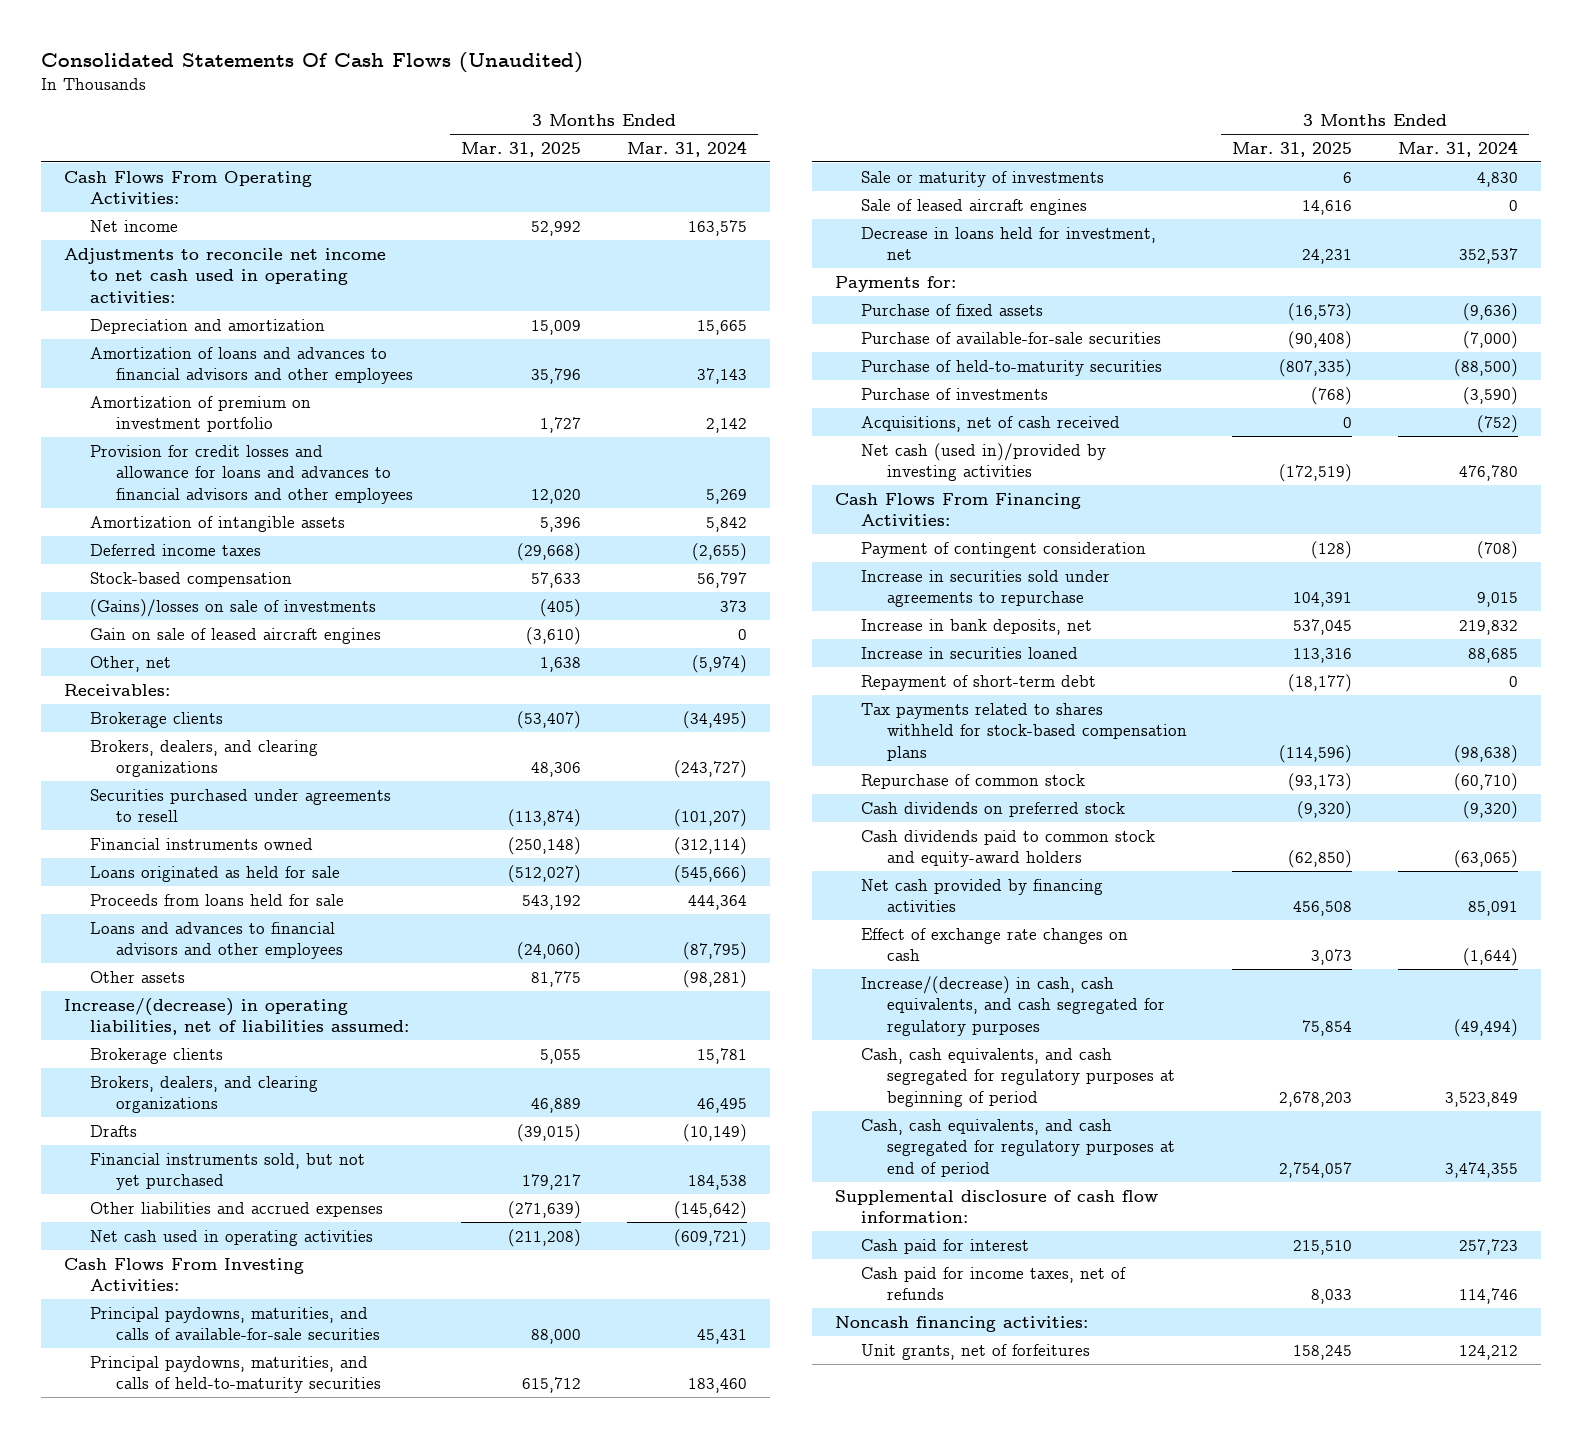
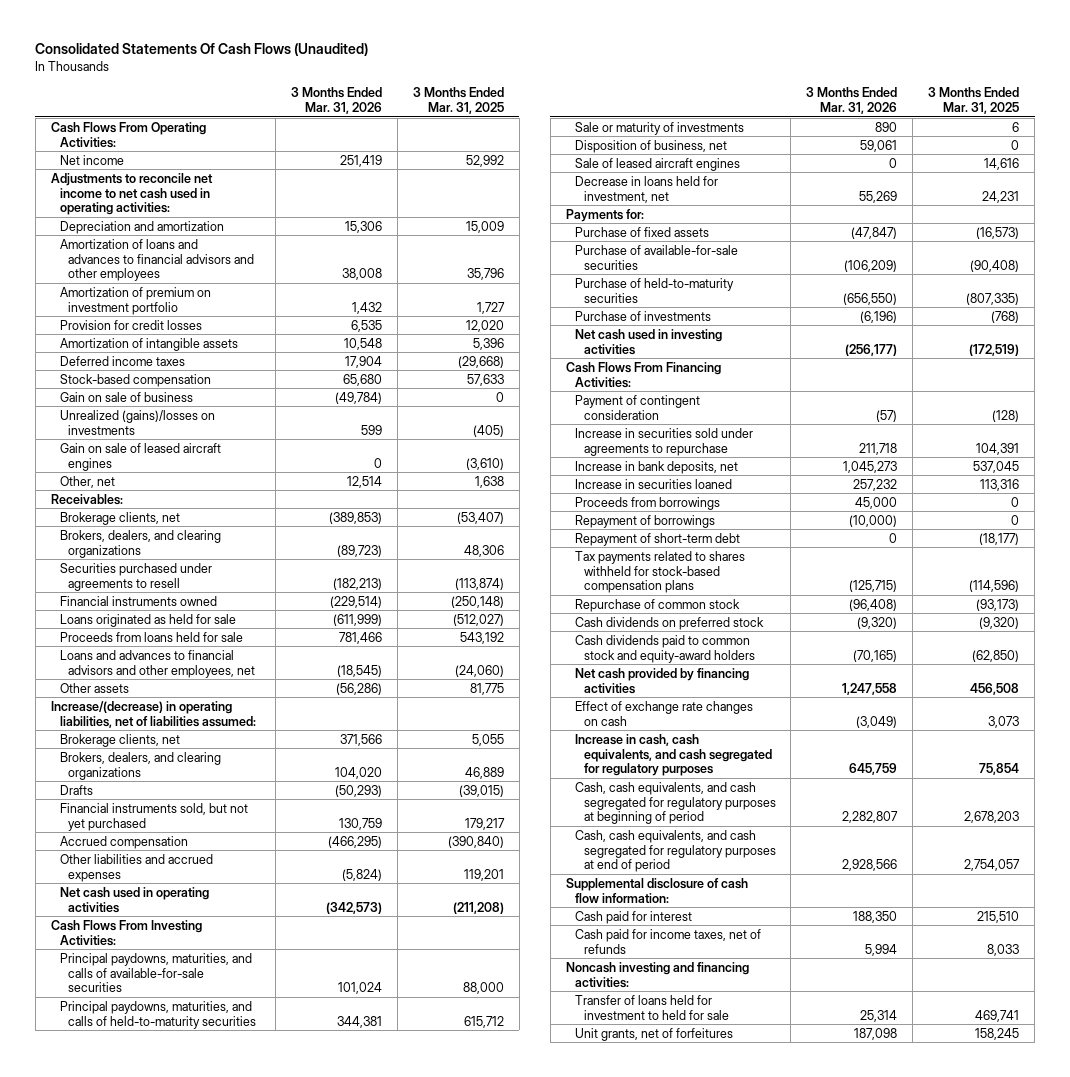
- | 3 Months Ended Mar. 31, 2025 | 3 Months Ended Mar. 31, 2024
+ | 3 Months Ended Mar. 31, 2026 | 3 Months Ended Mar. 31, 2025
- Provision for credit losses and allowance for loans and advances to financial advisors and other employees | 12,020 | 5,269
+ Provision for credit losses | 6,535 | 12,020
- (Gains)/losses on sale of investments | (405) | 373
+ Gain on sale of business | (49,784) | 0
+ Unrealized (gains)/losses on investments | 599 | (405)
- Brokerage clients | (53,407) | (34,495)
+ Brokerage clients, net | (389,853) | (53,407)
- Loans and advances to financial advisors and other employees | (24,060) | (87,795)
+ Loans and advances to financial advisors and other employees, net | (18,545) | (24,060)
- Brokerage clients | 5,055 | 15,781
+ Brokerage clients, net | 371,566 | 5,055
- Other liabilities and accrued expenses | (271,639) | (145,642)
+ Accrued compensation | (466,295) | (390,840)
+ Other liabilities and accrued expenses | (5,824) | 119,201
+ Disposition of business, net | 59,061 | 0
- Acquisitions, net of cash received | 0 | (752)
- Net cash (used in)/provided by investing activities | (172,519) | 476,780
+ Net cash used in investing activities | (256,177) | (172,519)
+ Proceeds from borrowings | 45,000 | 0
+ Repayment of borrowings | (10,000) | 0
- Increase/(decrease) in cash, cash equivalents, and cash segregated for regulatory purposes | 75,854 | (49,494)
+ Increase in cash, cash equivalents, and cash segregated for regulatory purposes | 645,759 | 75,854
- Noncash financing activities:
+ Noncash investing and financing activities:
+ Transfer of loans held for investment to held for sale | 25,314 | 469,741

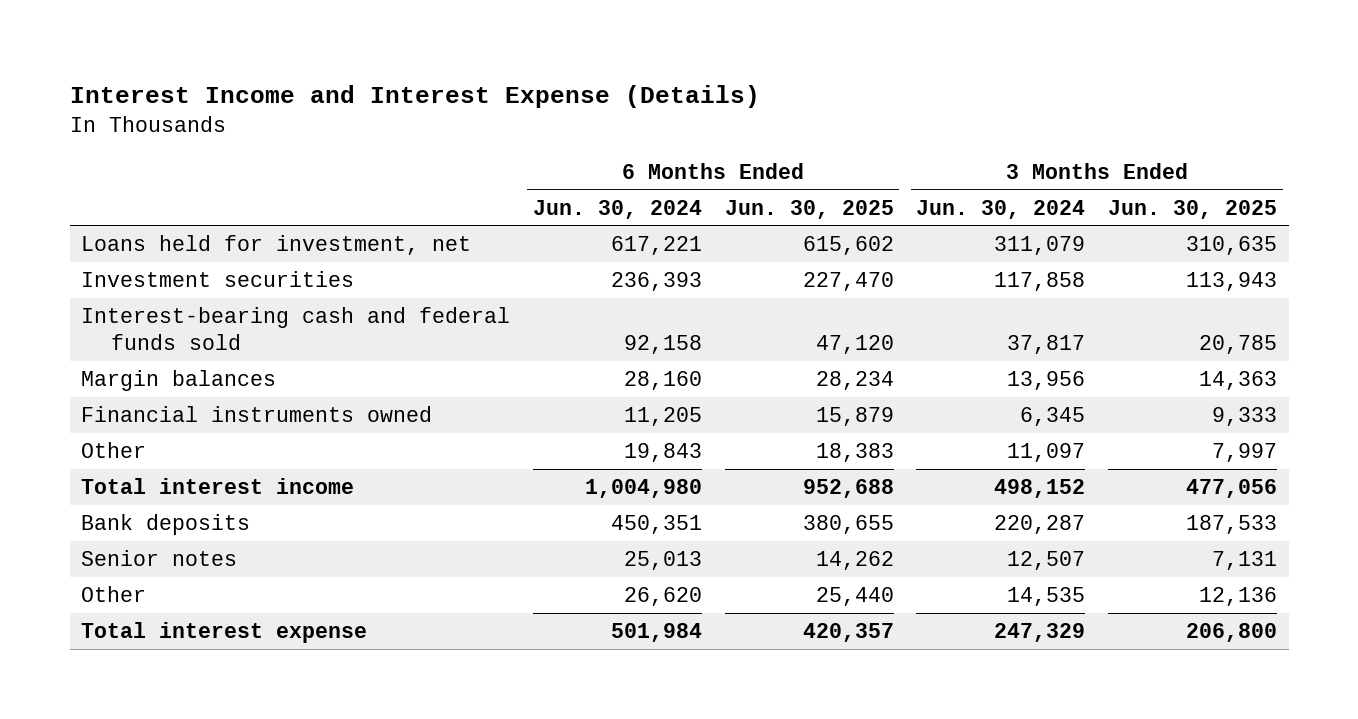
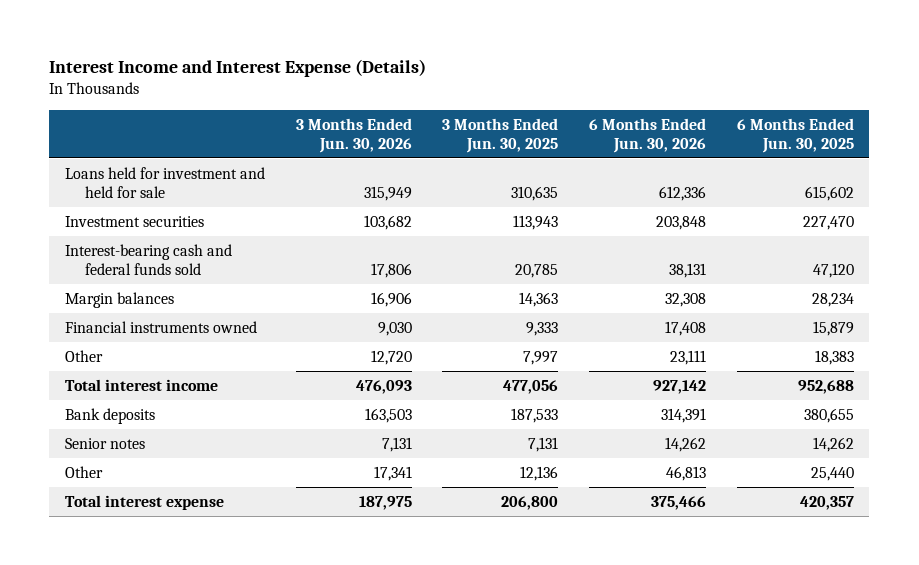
- | 6 Months Ended Jun. 30, 2024 | 6 Months Ended Jun. 30, 2025 | 3 Months Ended Jun. 30, 2024 | 3 Months Ended Jun. 30, 2025
+ | 3 Months Ended Jun. 30, 2026 | 3 Months Ended Jun. 30, 2025 | 6 Months Ended Jun. 30, 2026 | 6 Months Ended Jun. 30, 2025
- Loans held for investment, net | 617,221 | 615,602 | 311,079 | 310,635
+ Loans held for investment and held for sale | 315,949 | 310,635 | 612,336 | 615,602

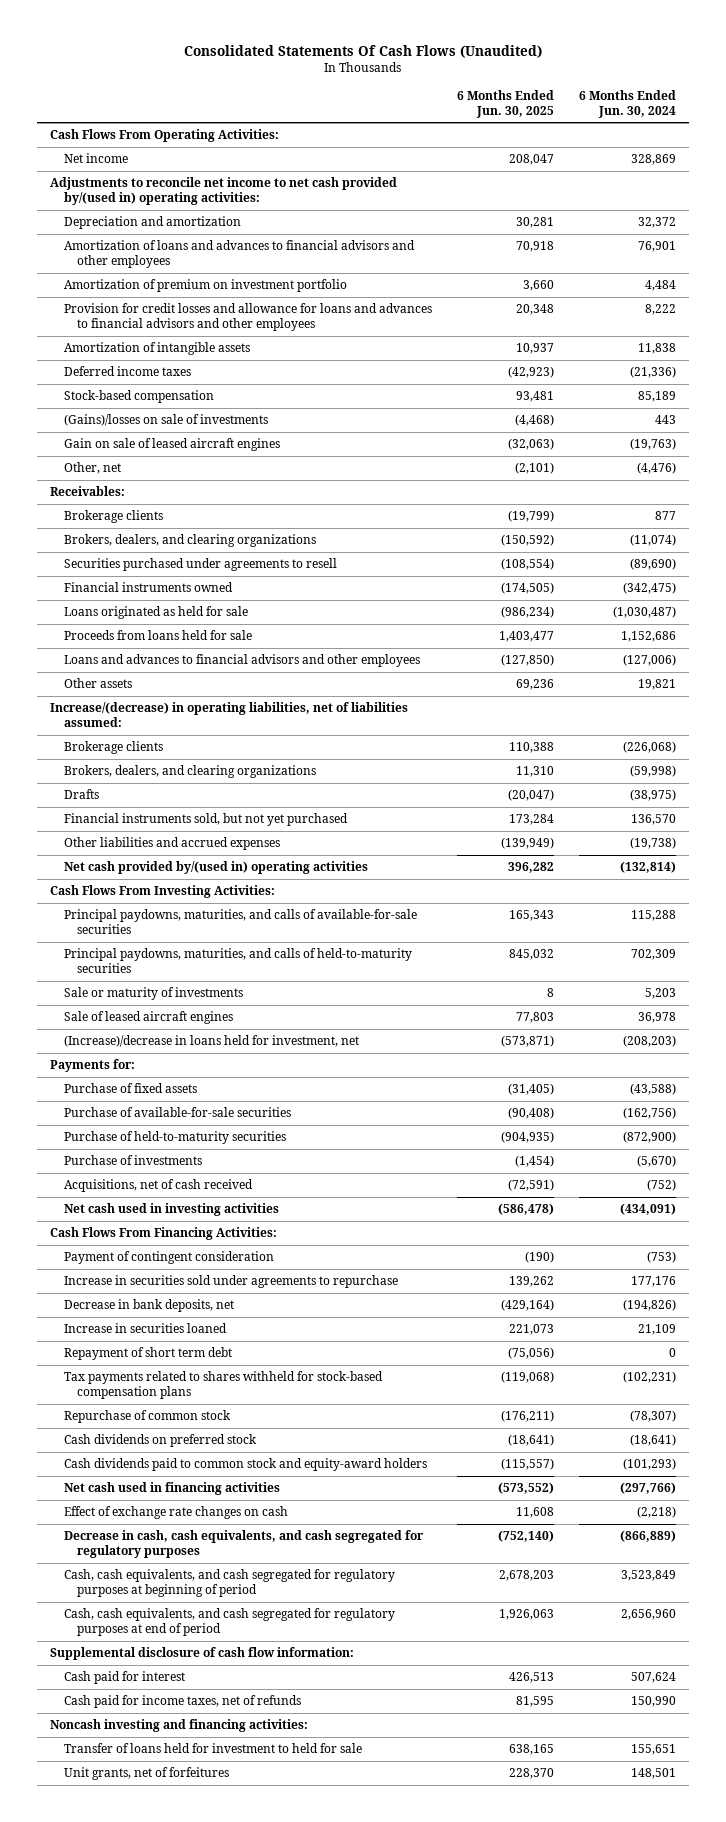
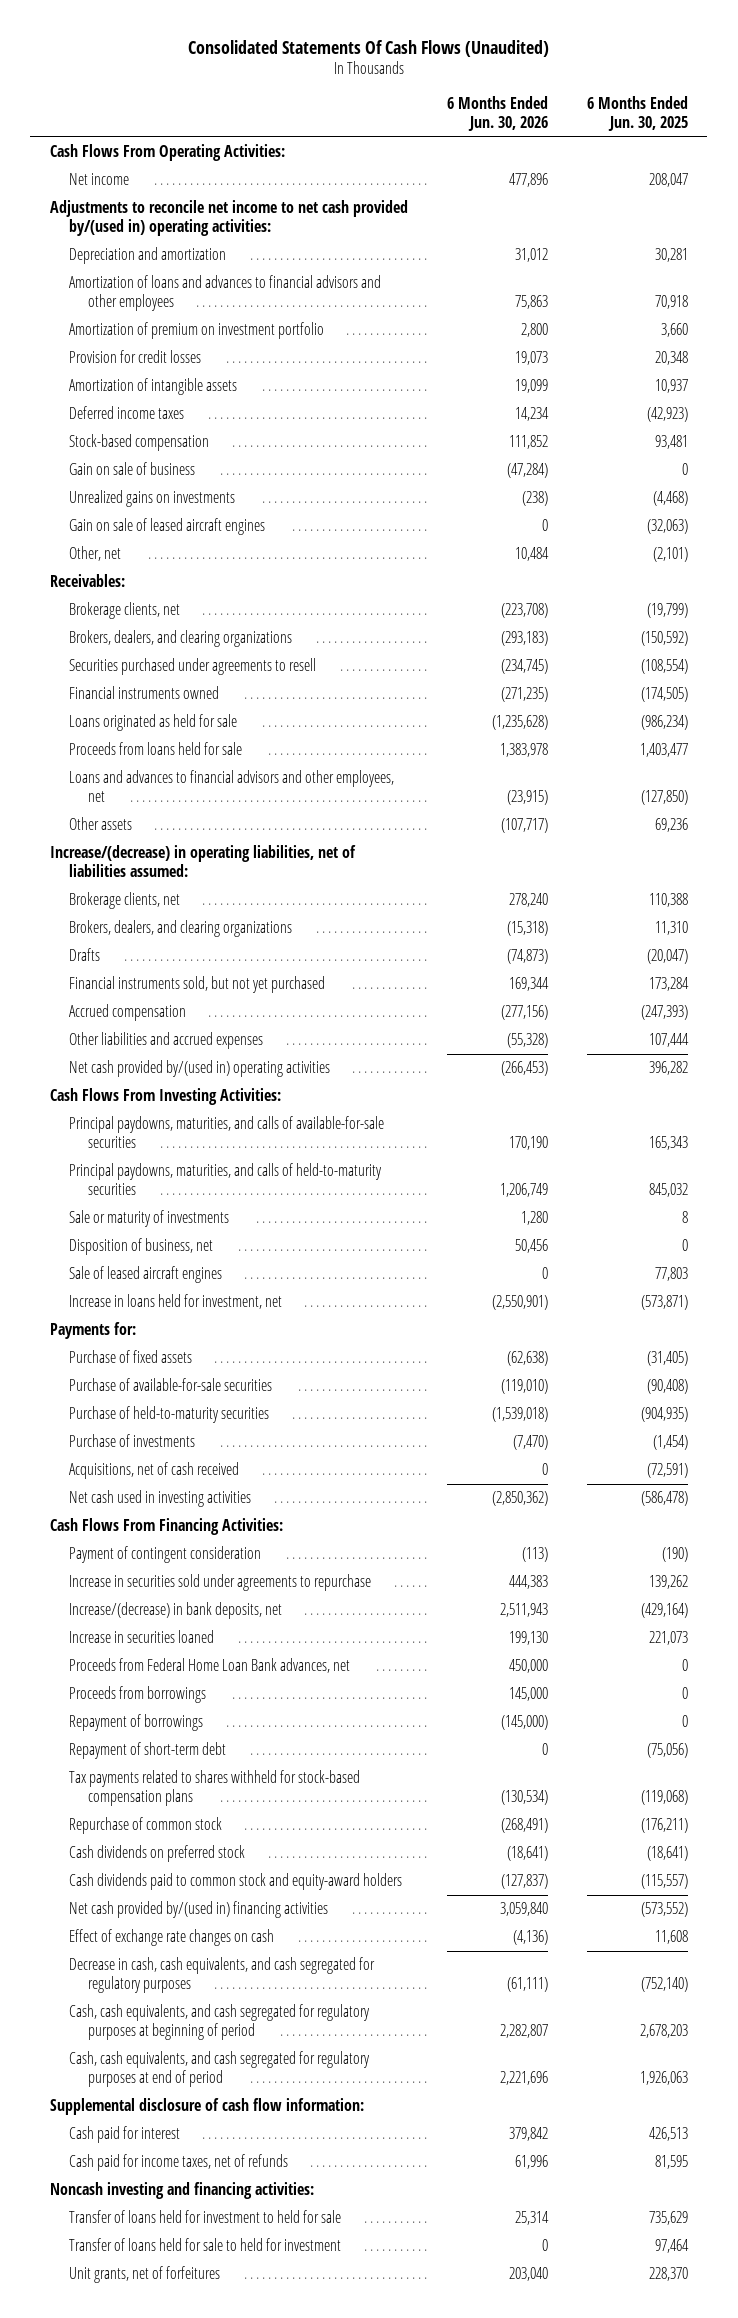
- | 6 Months Ended Jun. 30, 2025 | 6 Months Ended Jun. 30, 2024
+ | 6 Months Ended Jun. 30, 2026 | 6 Months Ended Jun. 30, 2025
- Provision for credit losses and allowance for loans and advances to financial advisors and other employees | 20,348 | 8,222
+ Provision for credit losses | 19,073 | 20,348
- (Gains)/losses on sale of investments | (4,468) | 443
+ Gain on sale of business | (47,284) | 0
+ Unrealized gains on investments | (238) | (4,468)
- Brokerage clients | (19,799) | 877
+ Brokerage clients, net | (223,708) | (19,799)
- Loans and advances to financial advisors and other employees | (127,850) | (127,006)
+ Loans and advances to financial advisors and other employees, net | (23,915) | (127,850)
- Brokerage clients | 110,388 | (226,068)
+ Brokerage clients, net | 278,240 | 110,388
- Other liabilities and accrued expenses | (139,949) | (19,738)
+ Accrued compensation | (277,156) | (247,393)
+ Other liabilities and accrued expenses | (55,328) | 107,444
+ Disposition of business, net | 50,456 | 0
- (Increase)/decrease in loans held for investment, net | (573,871) | (208,203)
+ Increase in loans held for investment, net | (2,550,901) | (573,871)
- Decrease in bank deposits, net | (429,164) | (194,826)
+ Increase/(decrease) in bank deposits, net | 2,511,943 | (429,164)
- Repayment of short term debt | (75,056) | 0
+ Proceeds from Federal Home Loan Bank advances, net | 450,000 | 0
+ Proceeds from borrowings | 145,000 | 0
+ Repayment of borrowings | (145,000) | 0
+ Repayment of short-term debt | 0 | (75,056)
- Net cash used in financing activities | (573,552) | (297,766)
+ Net cash provided by/(used in) financing activities | 3,059,840 | (573,552)
- Transfer of loans held for investment to held for sale | 638,165 | 155,651
+ Transfer of loans held for investment to held for sale | 25,314 | 735,629
+ Transfer of loans held for sale to held for investment | 0 | 97,464

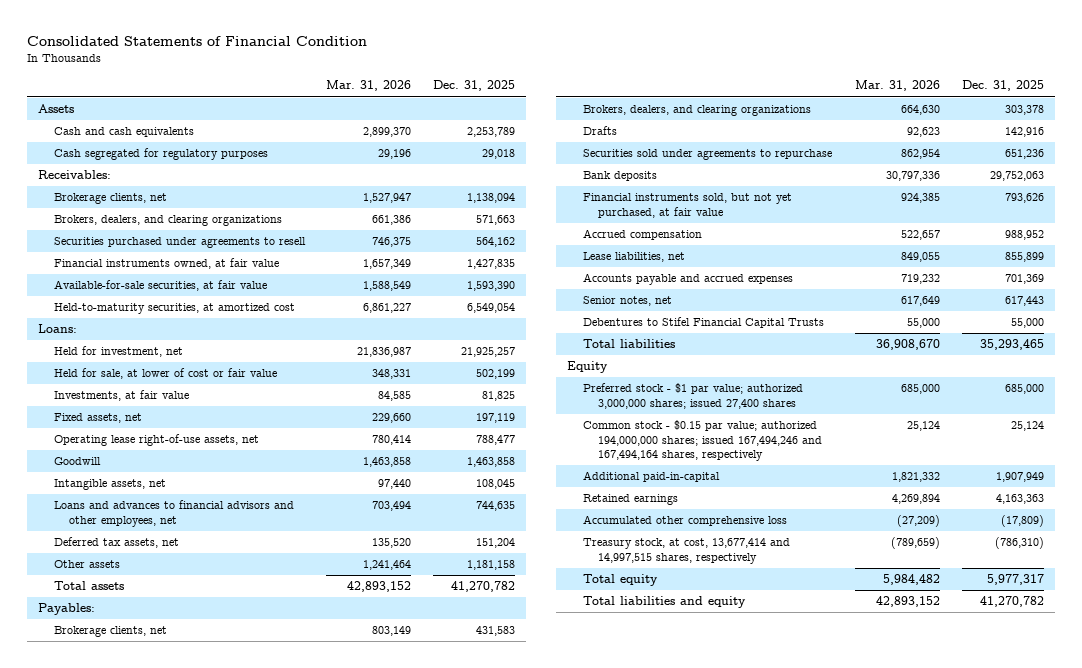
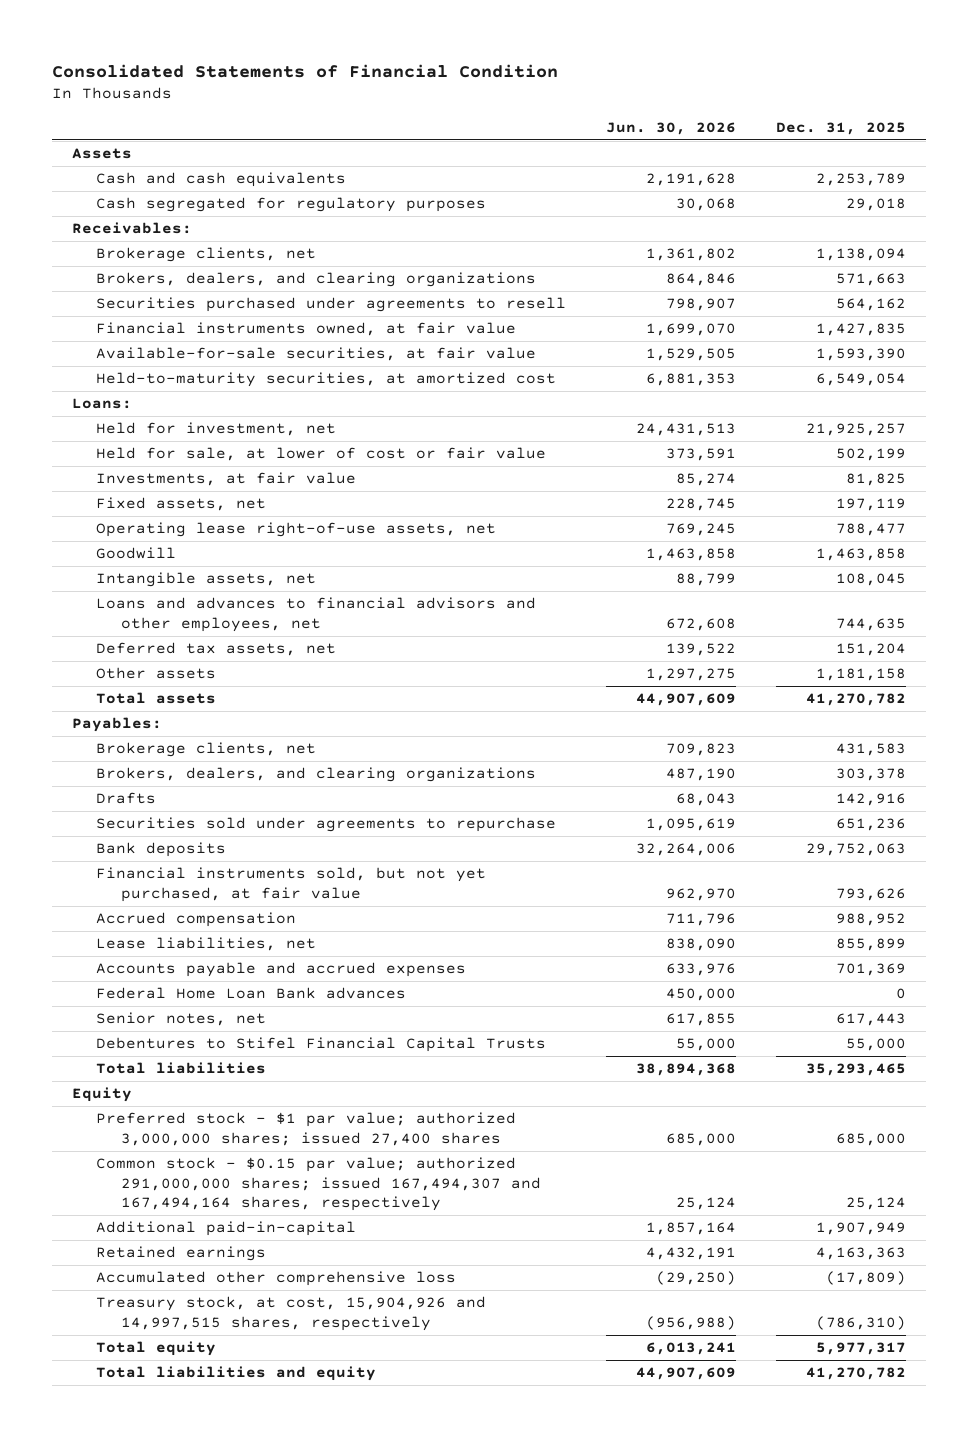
- | Mar. 31, 2026 | Dec. 31, 2025
+ | Jun. 30, 2026 | Dec. 31, 2025
+ Federal Home Loan Bank advances | 450,000 | 0
- Common stock - $0.15 par value; authorized 194,000,000 shares; issued 167,494,246 and 167,494,164 shares, respectively | 25,124 | 25,124
+ Common stock - $0.15 par value; authorized 291,000,000 shares; issued 167,494,307 and 167,494,164 shares, respectively | 25,124 | 25,124
- Treasury stock, at cost, 13,677,414 and 14,997,515 shares, respectively | (789,659) | (786,310)
+ Treasury stock, at cost, 15,904,926 and 14,997,515 shares, respectively | (956,988) | (786,310)

